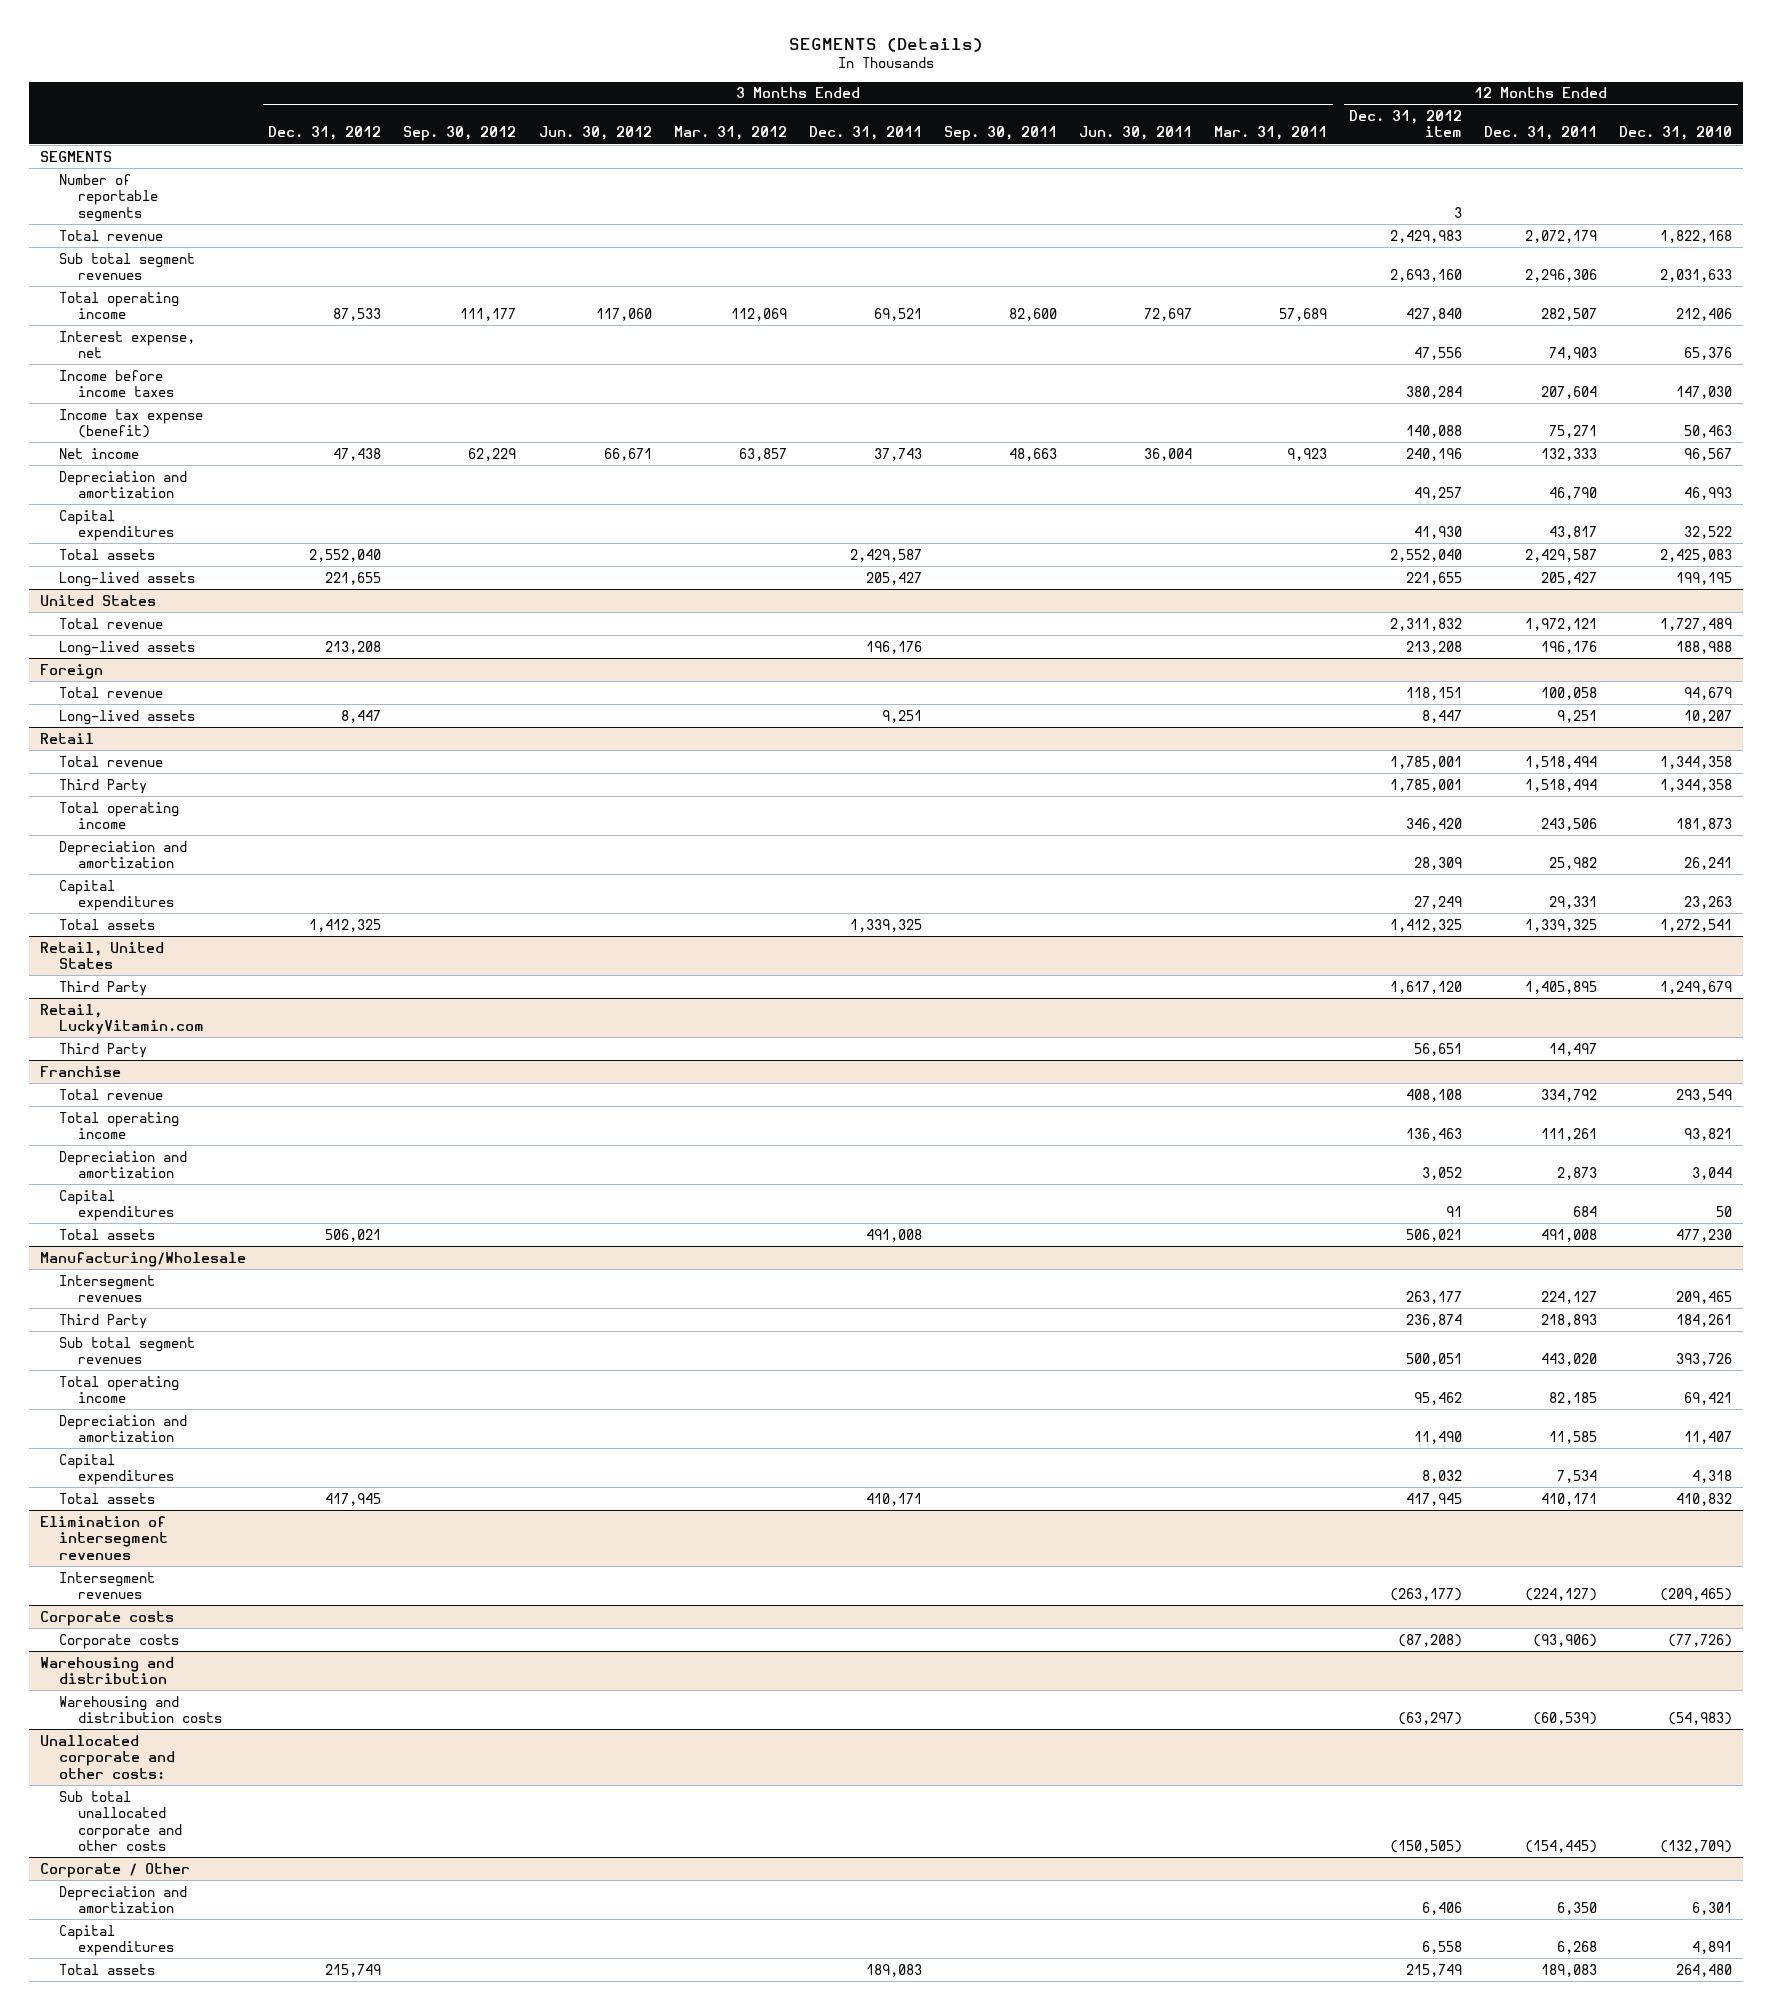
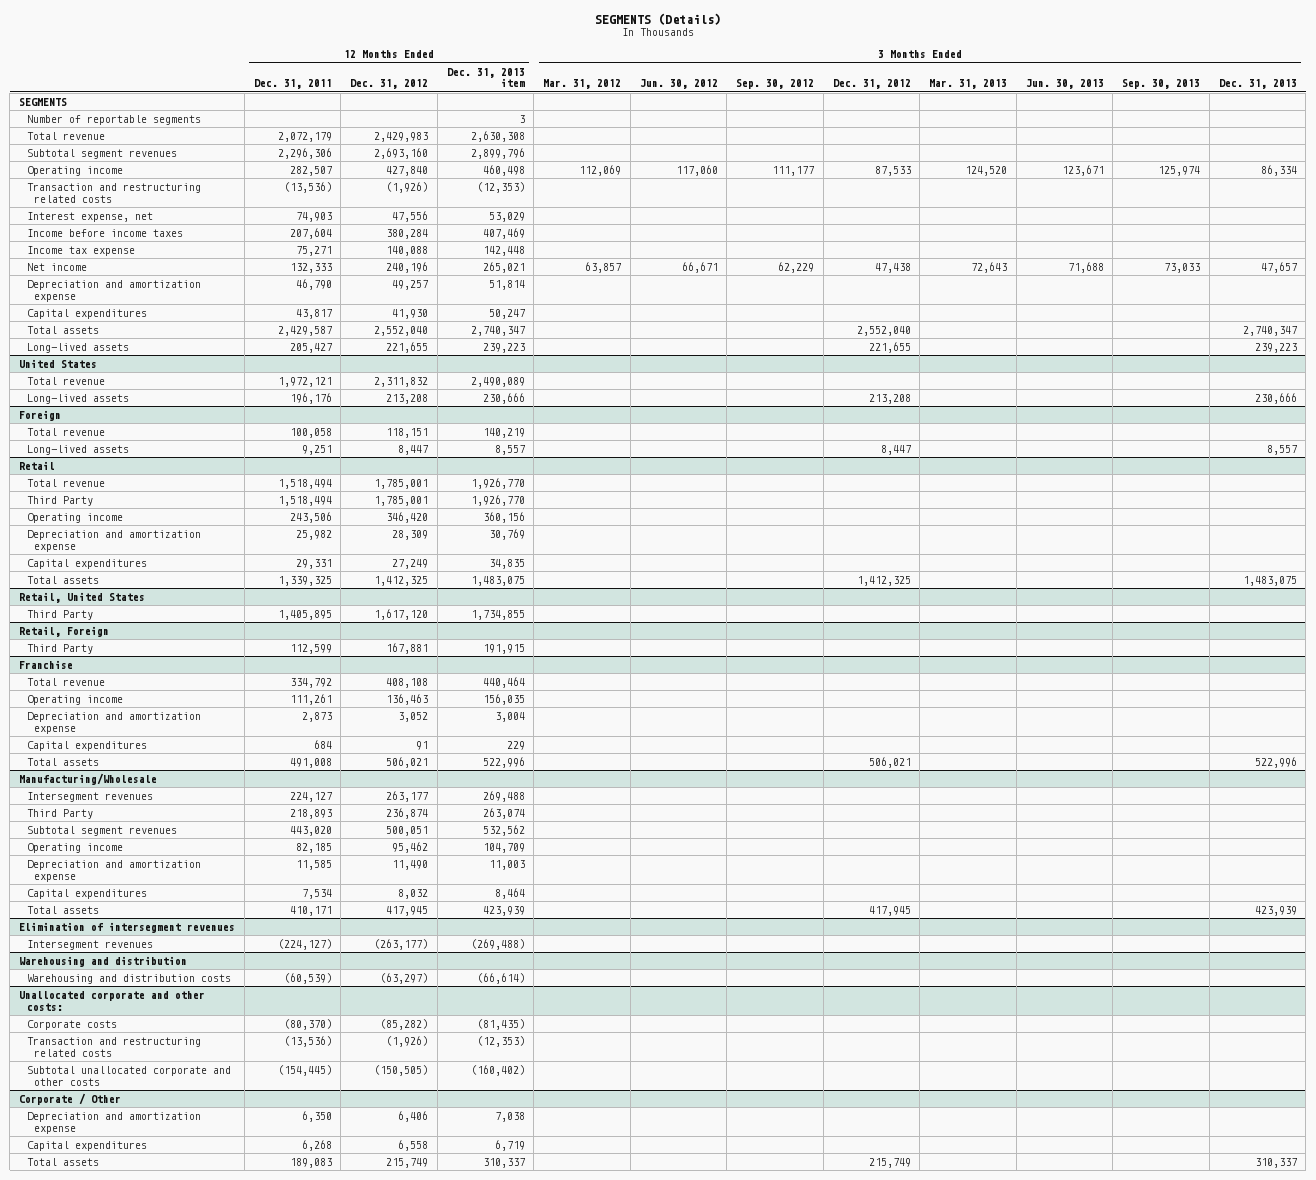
- | 3 Months Ended Dec. 31, 2012 | 3 Months Ended Sep. 30, 2012 | 3 Months Ended Jun. 30, 2012 | 3 Months Ended Mar. 31, 2012 | 3 Months Ended Dec. 31, 2011 | 3 Months Ended Sep. 30, 2011 | 3 Months Ended Jun. 30, 2011 | 3 Months Ended Mar. 31, 2011 | 12 Months Ended Dec. 31, 2012 item | 12 Months Ended Dec. 31, 2011 | 12 Months Ended Dec. 31, 2010
+ | 12 Months Ended Dec. 31, 2011 | 12 Months Ended Dec. 31, 2012 | 12 Months Ended Dec. 31, 2013 item | 3 Months Ended Mar. 31, 2012 | 3 Months Ended Jun. 30, 2012 | 3 Months Ended Sep. 30, 2012 | 3 Months Ended Dec. 31, 2012 | 3 Months Ended Mar. 31, 2013 | 3 Months Ended Jun. 30, 2013 | 3 Months Ended Sep. 30, 2013 | 3 Months Ended Dec. 31, 2013
- Sub total segment revenues | | | | | | | | | 2,693,160 | 2,296,306 | 2,031,633
- Total operating income | 87,533 | 111,177 | 117,060 | 112,069 | 69,521 | 82,600 | 72,697 | 57,689 | 427,840 | 282,507 | 212,406
+ Subtotal segment revenues | 2,296,306 | 2,693,160 | 2,899,796 | | | | | | | |
+ Operating income | 282,507 | 427,840 | 460,498 | 112,069 | 117,060 | 111,177 | 87,533 | 124,520 | 123,671 | 125,974 | 86,334
+ Transaction and restructuring related costs | (13,536) | (1,926) | (12,353) | | | | | | | |
- Income tax expense (benefit) | | | | | | | | | 140,088 | 75,271 | 50,463
+ Income tax expense | 75,271 | 140,088 | 142,448 | | | | | | | |
- Depreciation and amortization | | | | | | | | | 49,257 | 46,790 | 46,993
+ Depreciation and amortization expense | 46,790 | 49,257 | 51,814 | | | | | | | |
@ Retail
- Total operating income | | | | | | | | | 346,420 | 243,506 | 181,873
- Depreciation and amortization | | | | | | | | | 28,309 | 25,982 | 26,241
+ Operating income | 243,506 | 346,420 | 360,156 | | | | | | | |
+ Depreciation and amortization expense | 25,982 | 28,309 | 30,769 | | | | | | | |
- Retail, LuckyVitamin.com
- Third Party | | | | | | | | | 56,651 | 14,497 |
+ Retail, Foreign
+ Third Party | 112,599 | 167,881 | 191,915 | | | | | | | |
@ Franchise
- Total operating income | | | | | | | | | 136,463 | 111,261 | 93,821
- Depreciation and amortization | | | | | | | | | 3,052 | 2,873 | 3,044
+ Operating income | 111,261 | 136,463 | 156,035 | | | | | | | |
+ Depreciation and amortization expense | 2,873 | 3,052 | 3,004 | | | | | | | |
@ Manufacturing/Wholesale
- Sub total segment revenues | | | | | | | | | 500,051 | 443,020 | 393,726
- Total operating income | | | | | | | | | 95,462 | 82,185 | 69,421
- Depreciation and amortization | | | | | | | | | 11,490 | 11,585 | 11,407
+ Subtotal segment revenues | 443,020 | 500,051 | 532,562 | | | | | | | |
+ Operating income | 82,185 | 95,462 | 104,709 | | | | | | | |
+ Depreciation and amortization expense | 11,585 | 11,490 | 11,003 | | | | | | | |
- Corporate costs
- Corporate costs | | | | | | | | | (87,208) | (93,906) | (77,726)
@ Unallocated corporate and other costs:
- Sub total unallocated corporate and other costs | | | | | | | | | (150,505) | (154,445) | (132,709)
+ Corporate costs | (80,370) | (85,282) | (81,435) | | | | | | | |
+ Transaction and restructuring related costs | (13,536) | (1,926) | (12,353) | | | | | | | |
+ Subtotal unallocated corporate and other costs | (154,445) | (150,505) | (160,402) | | | | | | | |
@ Corporate / Other
- Depreciation and amortization | | | | | | | | | 6,406 | 6,350 | 6,301
+ Depreciation and amortization expense | 6,350 | 6,406 | 7,038 | | | | | | | |

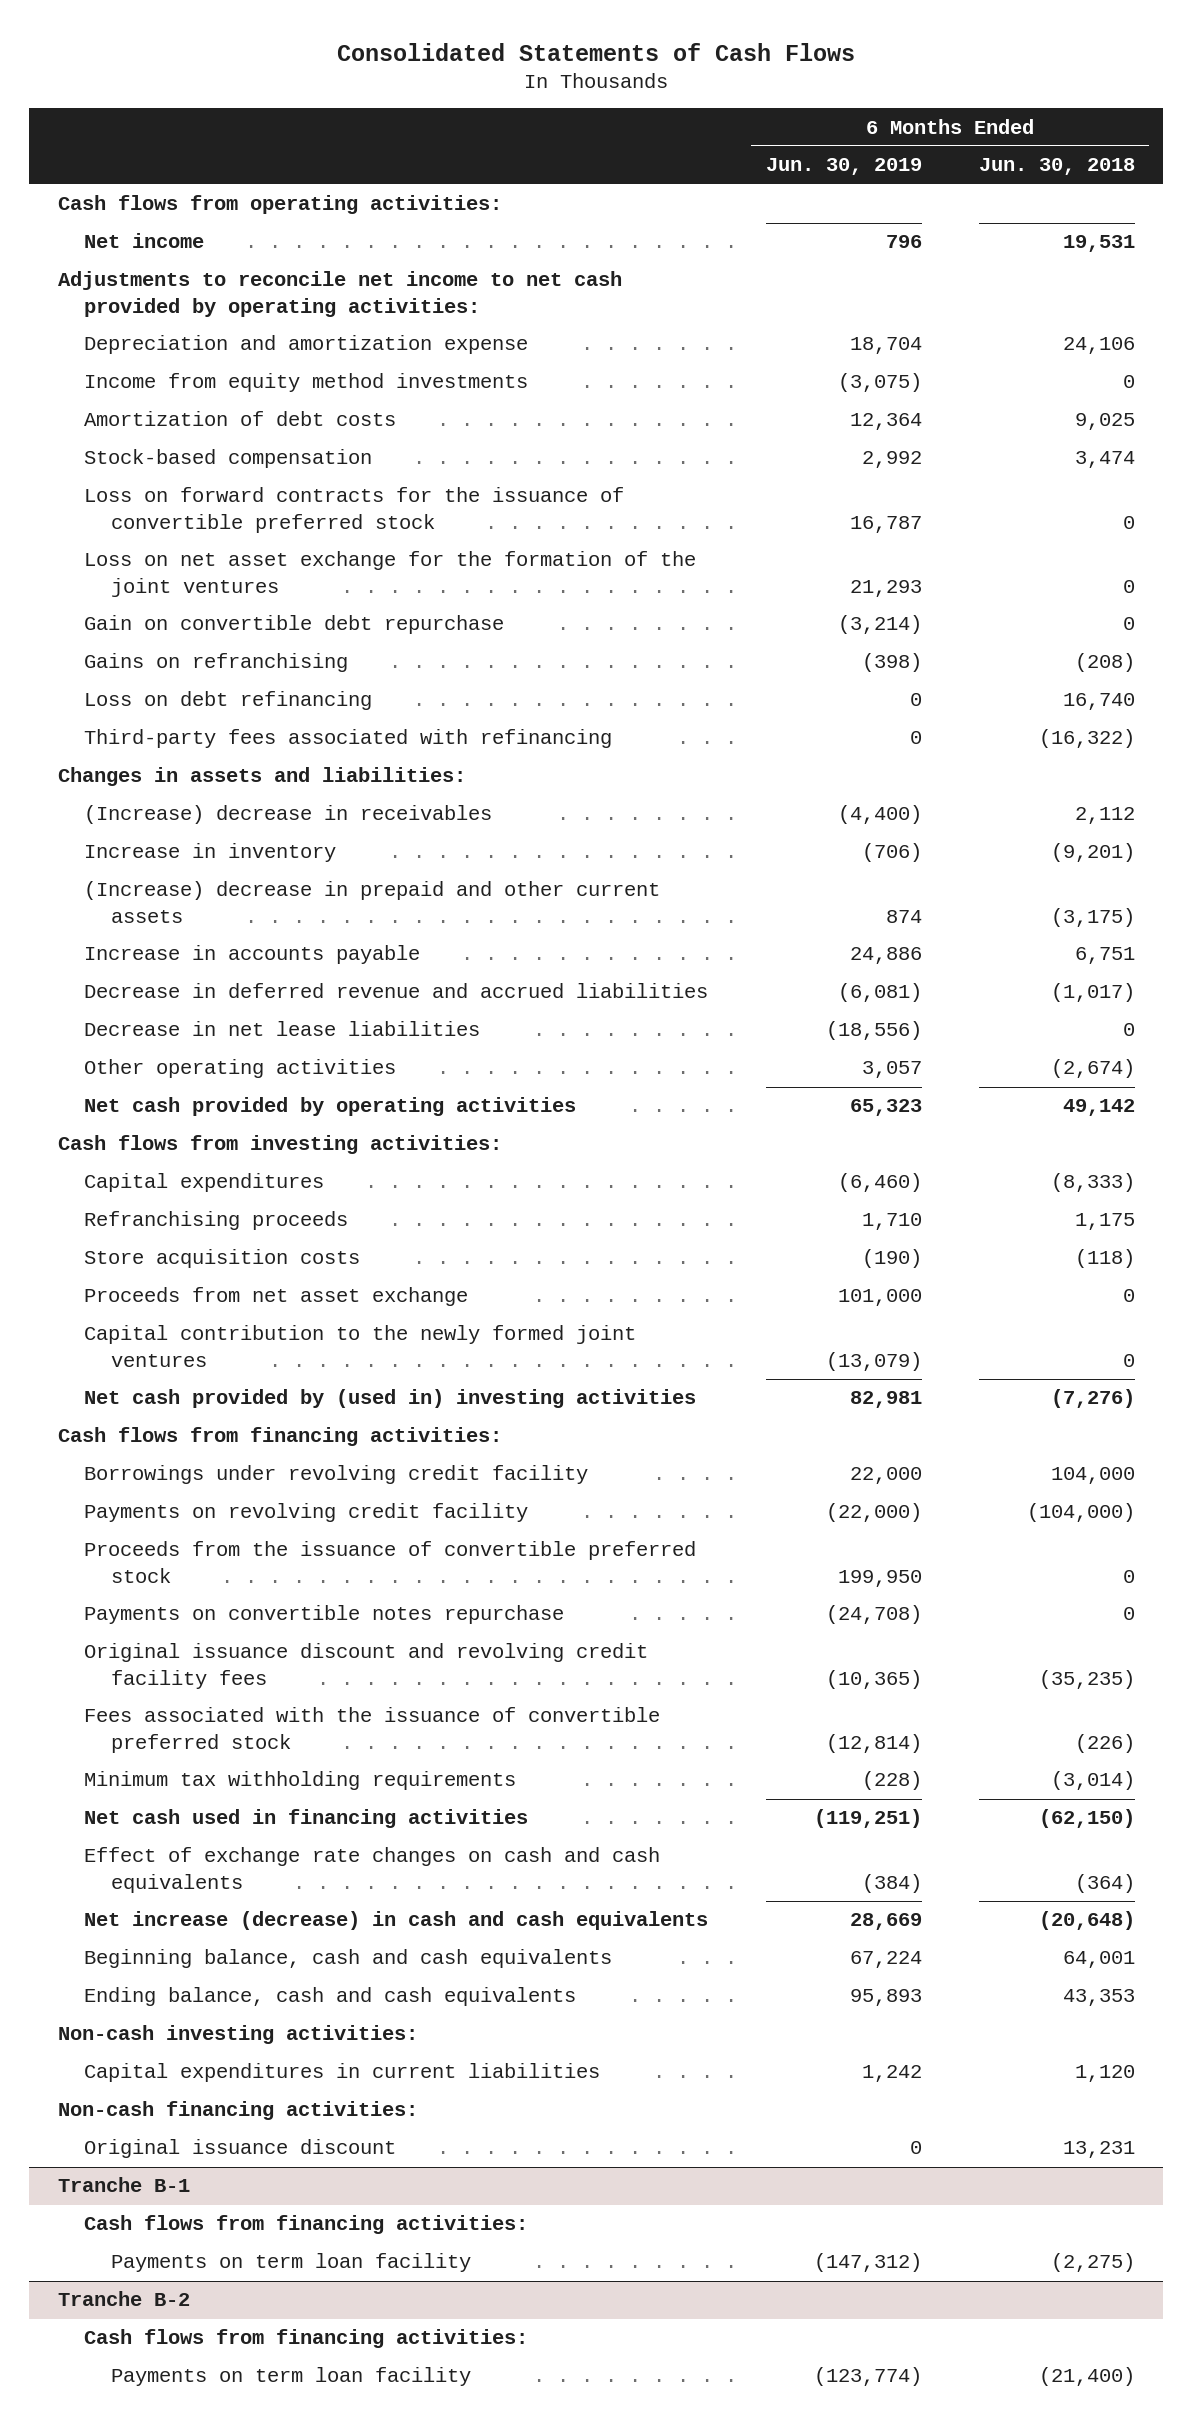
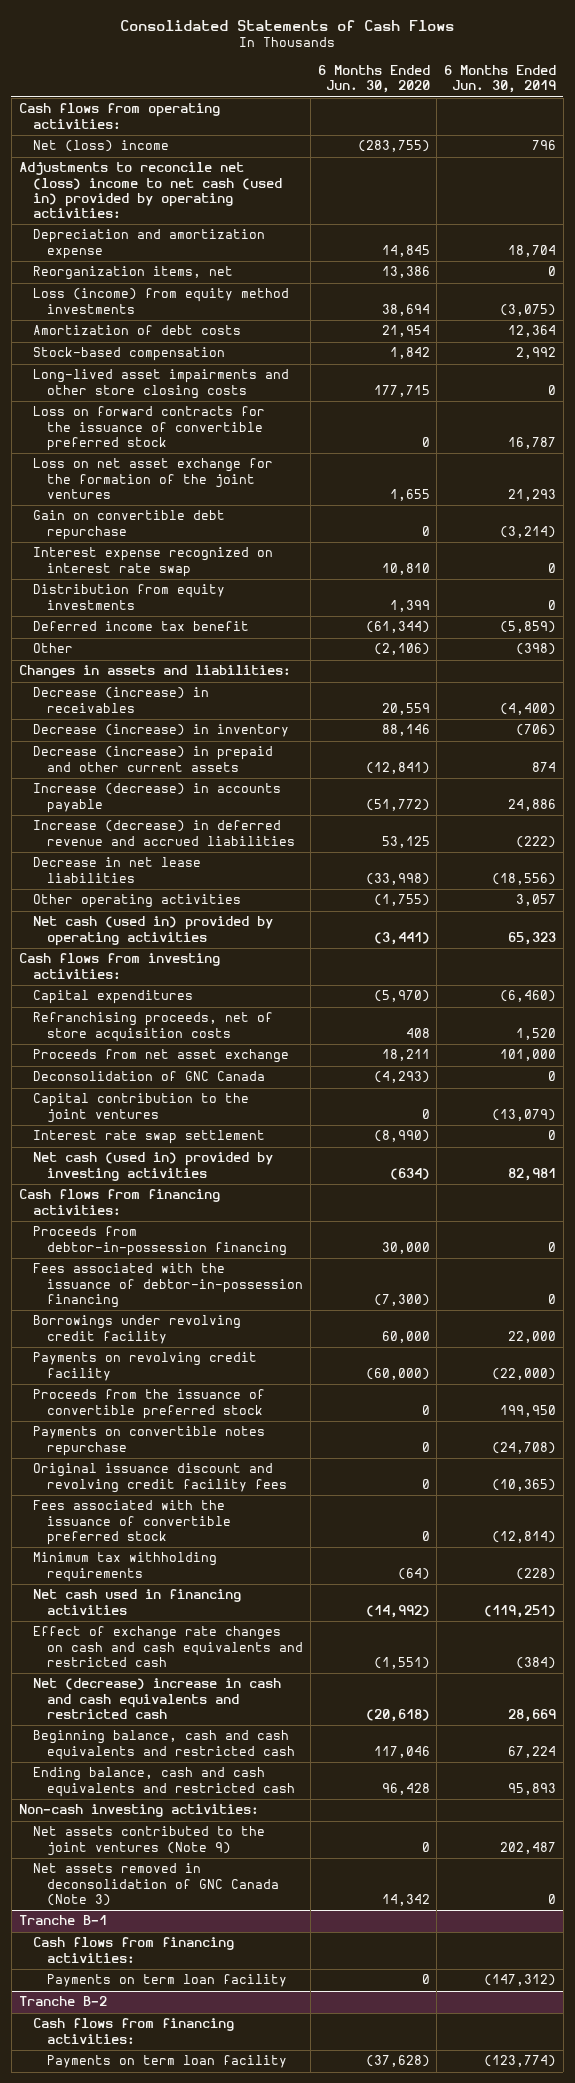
- | 6 Months Ended Jun. 30, 2019 | 6 Months Ended Jun. 30, 2018
+ | 6 Months Ended Jun. 30, 2020 | 6 Months Ended Jun. 30, 2019
- Net income | 796 | 19,531
- Adjustments to reconcile net income to net cash provided by operating activities:
+ Net (loss) income | (283,755) | 796
+ Adjustments to reconcile net (loss) income to net cash (used in) provided by operating activities:
- Income from equity method investments | (3,075) | 0
+ Reorganization items, net | 13,386 | 0
+ Loss (income) from equity method investments | 38,694 | (3,075)
+ Long-lived asset impairments and other store closing costs | 177,715 | 0
- Gains on refranchising | (398) | (208)
- Loss on debt refinancing | 0 | 16,740
- Third-party fees associated with refinancing | 0 | (16,322)
+ Interest expense recognized on interest rate swap | 10,810 | 0
+ Distribution from equity investments | 1,399 | 0
+ Deferred income tax benefit | (61,344) | (5,859)
+ Other | (2,106) | (398)
- (Increase) decrease in receivables | (4,400) | 2,112
- Increase in inventory | (706) | (9,201)
- (Increase) decrease in prepaid and other current assets | 874 | (3,175)
- Increase in accounts payable | 24,886 | 6,751
- Decrease in deferred revenue and accrued liabilities | (6,081) | (1,017)
+ Decrease (increase) in receivables | 20,559 | (4,400)
+ Decrease (increase) in inventory | 88,146 | (706)
+ Decrease (increase) in prepaid and other current assets | (12,841) | 874
+ Increase (decrease) in accounts payable | (51,772) | 24,886
+ Increase (decrease) in deferred revenue and accrued liabilities | 53,125 | (222)
- Net cash provided by operating activities | 65,323 | 49,142
+ Net cash (used in) provided by operating activities | (3,441) | 65,323
- Refranchising proceeds | 1,710 | 1,175
- Store acquisition costs | (190) | (118)
+ Refranchising proceeds, net of store acquisition costs | 408 | 1,520
- Capital contribution to the newly formed joint ventures | (13,079) | 0
- Net cash provided by (used in) investing activities | 82,981 | (7,276)
+ Deconsolidation of GNC Canada | (4,293) | 0
+ Capital contribution to the joint ventures | 0 | (13,079)
+ Interest rate swap settlement | (8,990) | 0
+ Net cash (used in) provided by investing activities | (634) | 82,981
+ Proceeds from debtor-in-possession financing | 30,000 | 0
+ Fees associated with the issuance of debtor-in-possession financing | (7,300) | 0
- Effect of exchange rate changes on cash and cash equivalents | (384) | (364)
- Net increase (decrease) in cash and cash equivalents | 28,669 | (20,648)
- Beginning balance, cash and cash equivalents | 67,224 | 64,001
- Ending balance, cash and cash equivalents | 95,893 | 43,353
+ Effect of exchange rate changes on cash and cash equivalents and restricted cash | (1,551) | (384)
+ Net (decrease) increase in cash and cash equivalents and restricted cash | (20,618) | 28,669
+ Beginning balance, cash and cash equivalents and restricted cash | 117,046 | 67,224
+ Ending balance, cash and cash equivalents and restricted cash | 96,428 | 95,893
- Capital expenditures in current liabilities | 1,242 | 1,120
- Non-cash financing activities:
- Original issuance discount | 0 | 13,231
+ Net assets contributed to the joint ventures (Note 9) | 0 | 202,487
+ Net assets removed in deconsolidation of GNC Canada (Note 3) | 14,342 | 0

